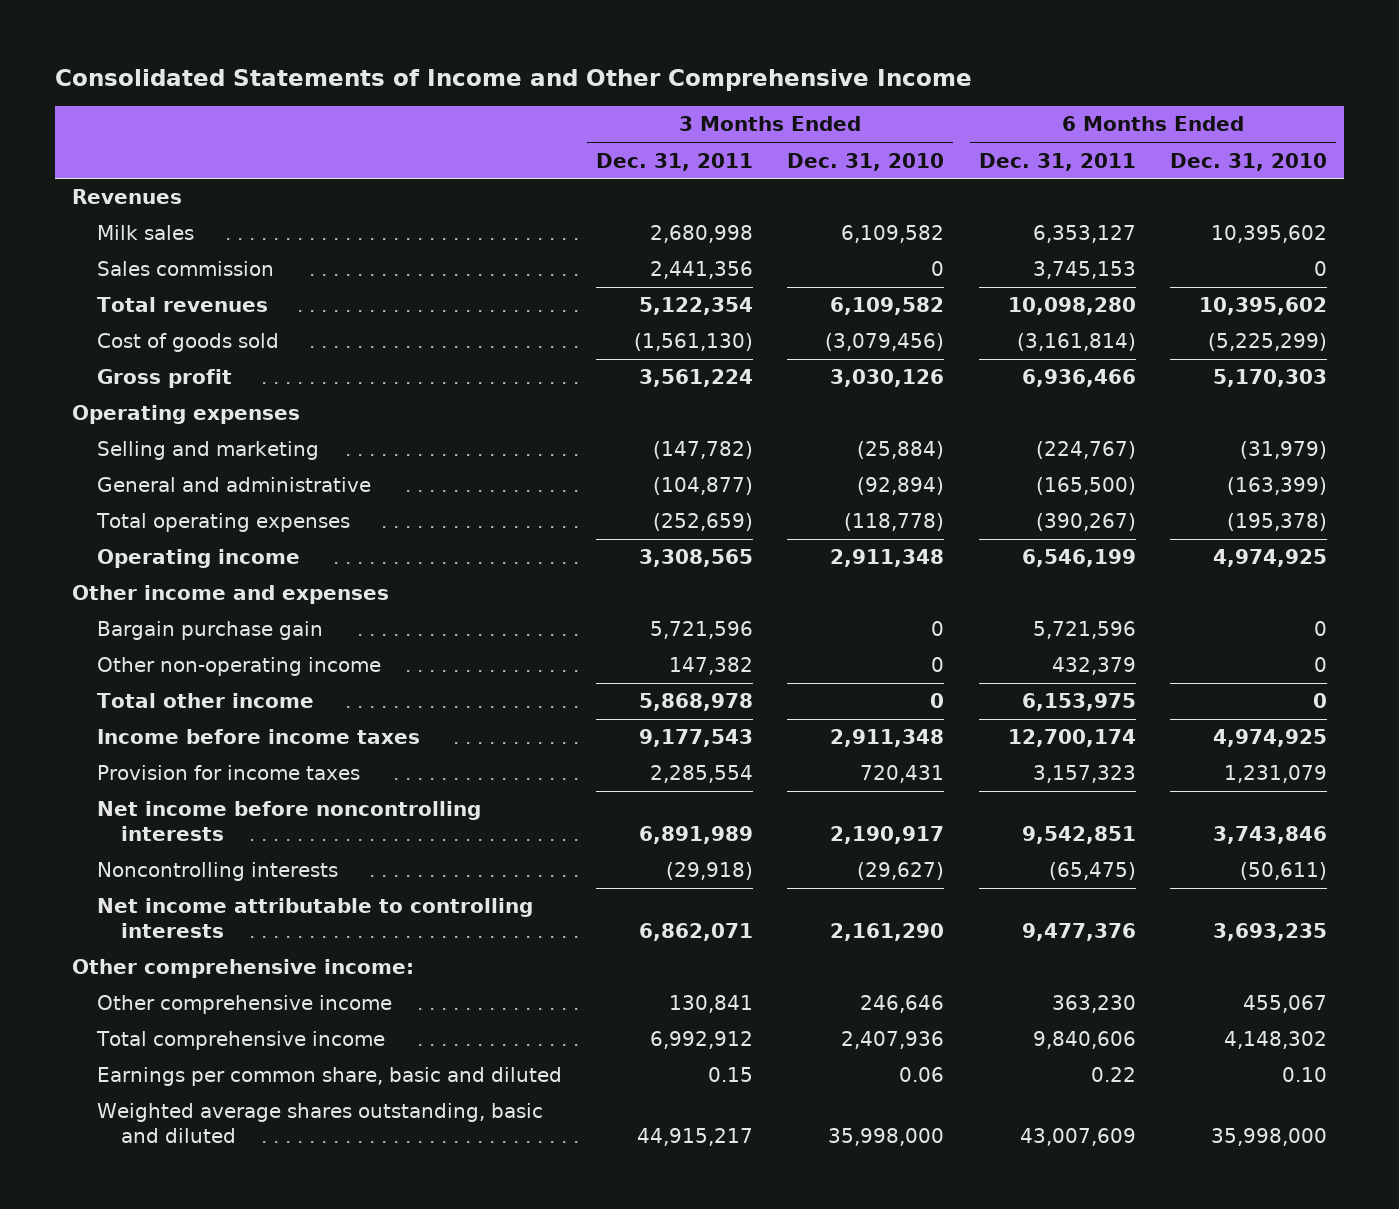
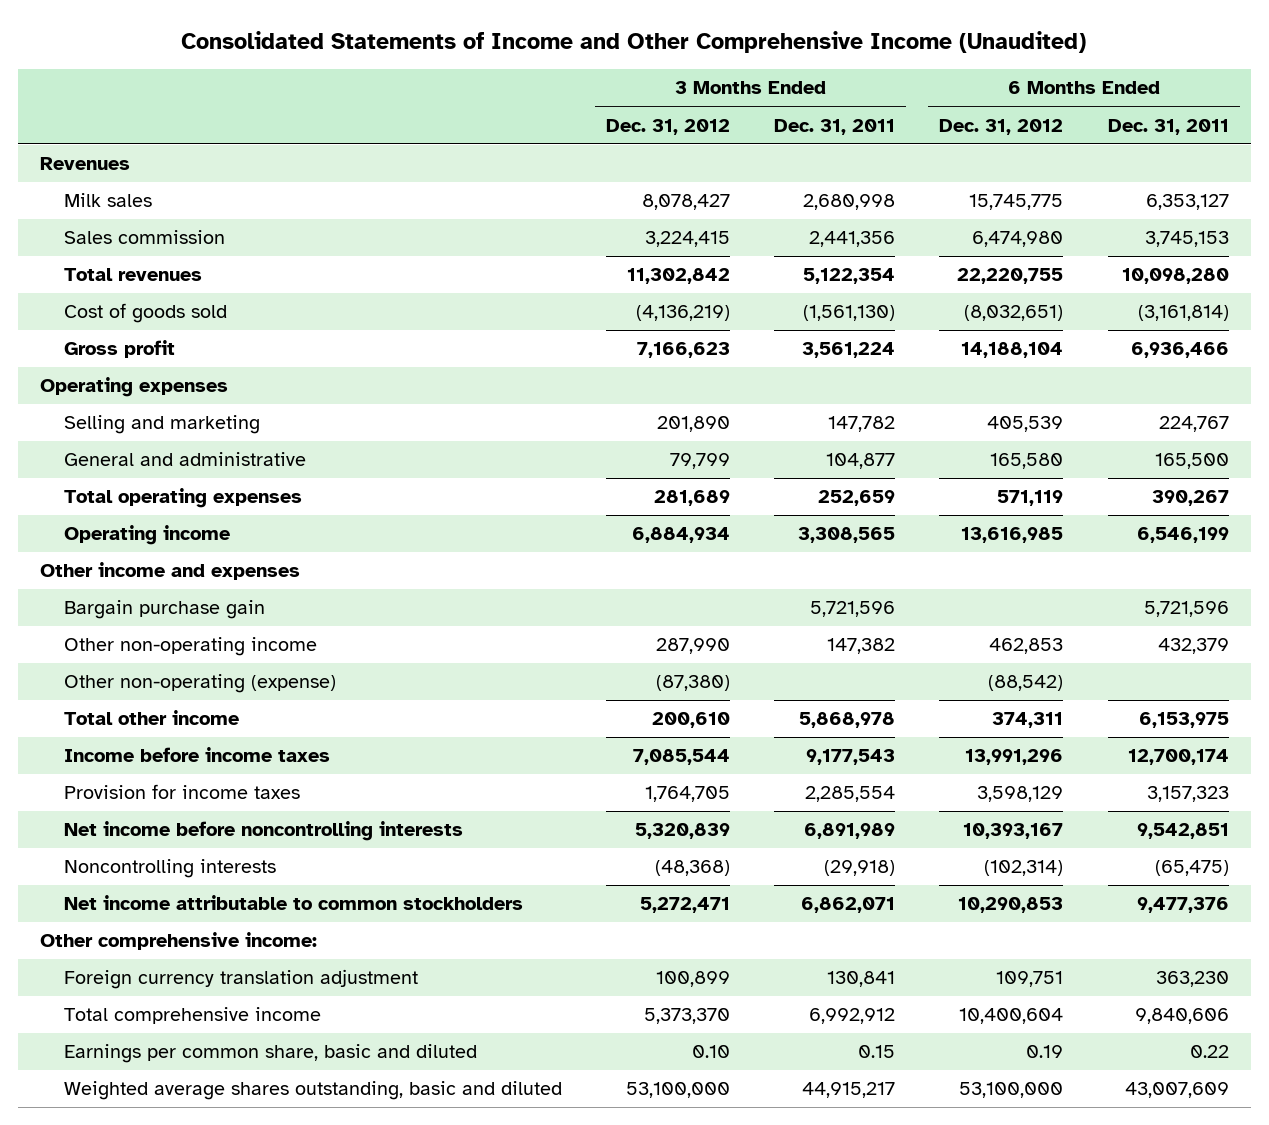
- Consolidated Statements of Income and Other Comprehensive Income
+ Consolidated Statements of Income and Other Comprehensive Income (Unaudited)
- | 3 Months Ended Dec. 31, 2011 | 3 Months Ended Dec. 31, 2010 | 6 Months Ended Dec. 31, 2011 | 6 Months Ended Dec. 31, 2010
+ | 3 Months Ended Dec. 31, 2012 | 3 Months Ended Dec. 31, 2011 | 6 Months Ended Dec. 31, 2012 | 6 Months Ended Dec. 31, 2011
- Selling and marketing | (147,782) | (25,884) | (224,767) | (31,979)
- General and administrative | (104,877) | (92,894) | (165,500) | (163,399)
- Total operating expenses | (252,659) | (118,778) | (390,267) | (195,378)
+ Selling and marketing | 201,890 | 147,782 | 405,539 | 224,767
+ General and administrative | 79,799 | 104,877 | 165,580 | 165,500
+ Total operating expenses | 281,689 | 252,659 | 571,119 | 390,267
+ Other non-operating (expense) | (87,380) | | (88,542) |
- Net income attributable to controlling interests | 6,862,071 | 2,161,290 | 9,477,376 | 3,693,235
+ Net income attributable to common stockholders | 5,272,471 | 6,862,071 | 10,290,853 | 9,477,376
- Other comprehensive income | 130,841 | 246,646 | 363,230 | 455,067
+ Foreign currency translation adjustment | 100,899 | 130,841 | 109,751 | 363,230

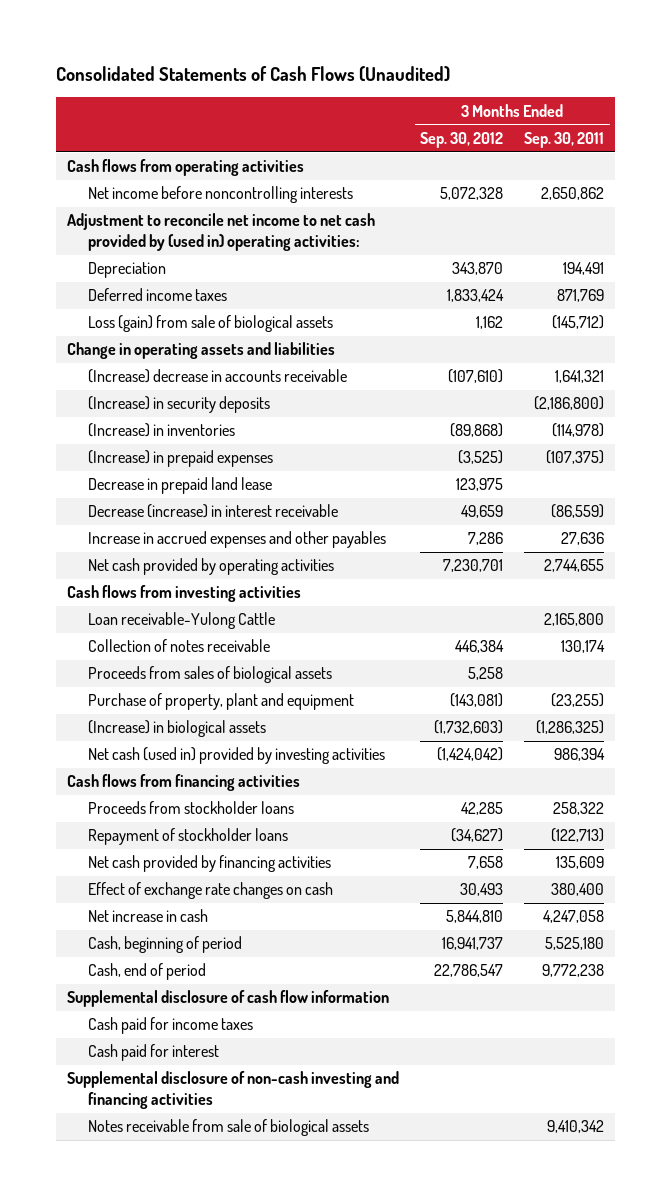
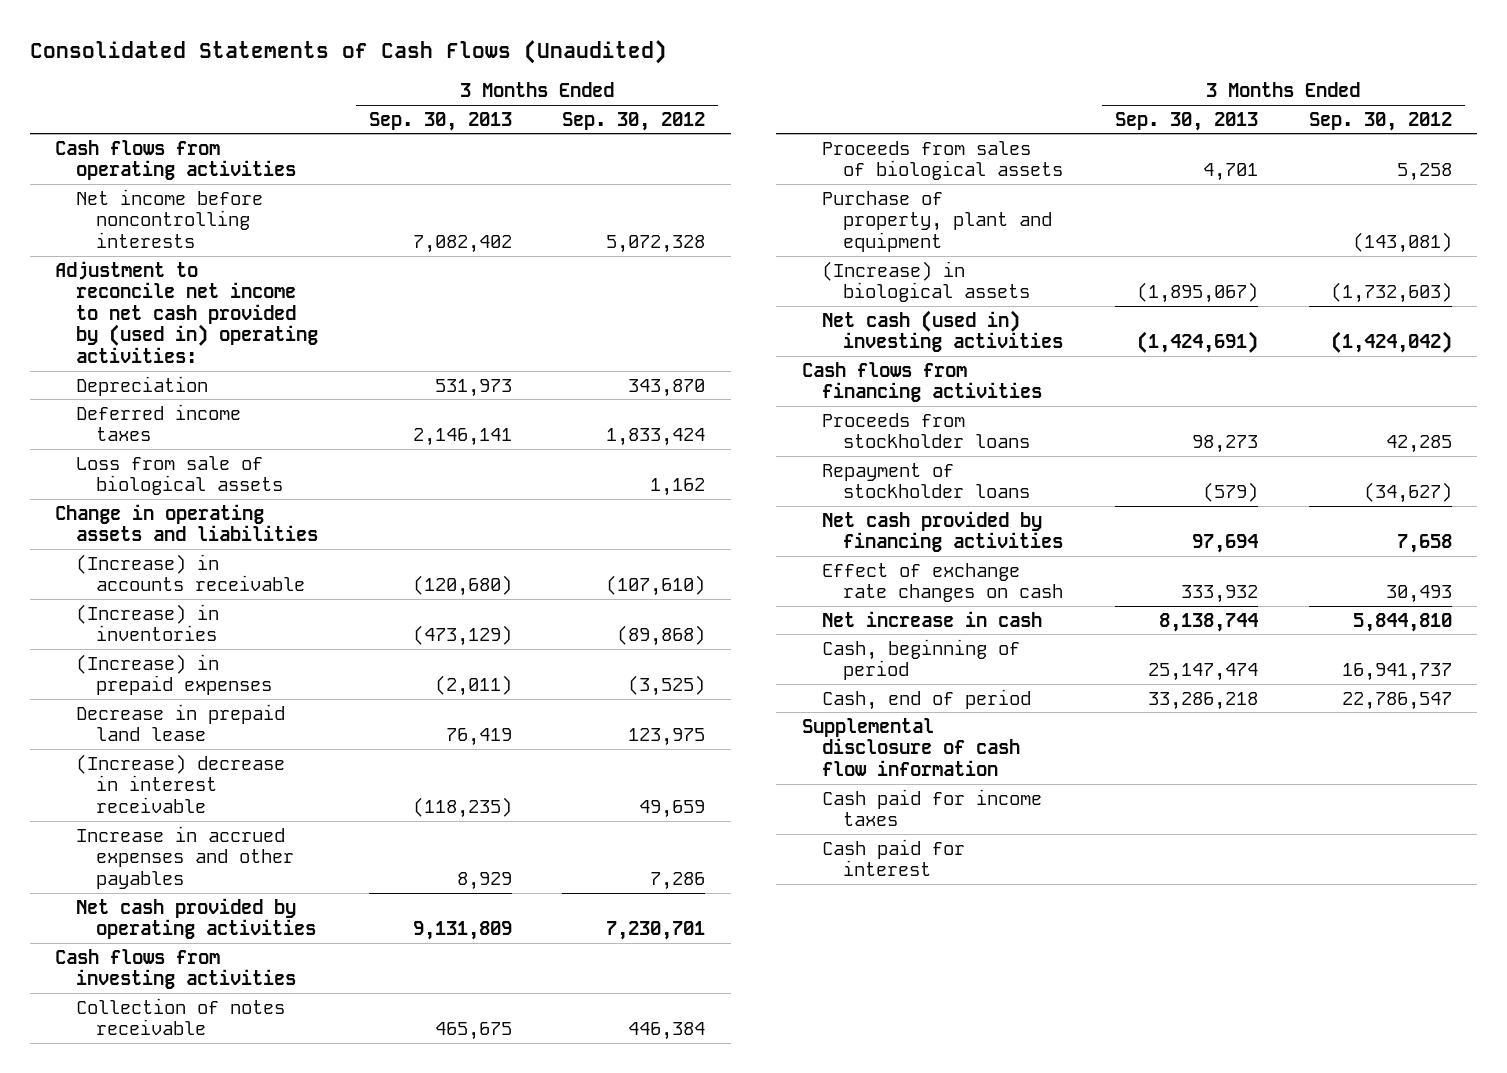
- | 3 Months Ended Sep. 30, 2012 | 3 Months Ended Sep. 30, 2011
+ | 3 Months Ended Sep. 30, 2013 | 3 Months Ended Sep. 30, 2012
- Loss (gain) from sale of biological assets | 1,162 | (145,712)
+ Loss from sale of biological assets | | 1,162
- (Increase) decrease in accounts receivable | (107,610) | 1,641,321
- (Increase) in security deposits | | (2,186,800)
+ (Increase) in accounts receivable | (120,680) | (107,610)
- Decrease (increase) in interest receivable | 49,659 | (86,559)
+ (Increase) decrease in interest receivable | (118,235) | 49,659
- Loan receivable-Yulong Cattle | | 2,165,800
- Net cash (used in) provided by investing activities | (1,424,042) | 986,394
+ Net cash (used in) investing activities | (1,424,691) | (1,424,042)
- Supplemental disclosure of non-cash investing and financing activities
- Notes receivable from sale of biological assets | | 9,410,342

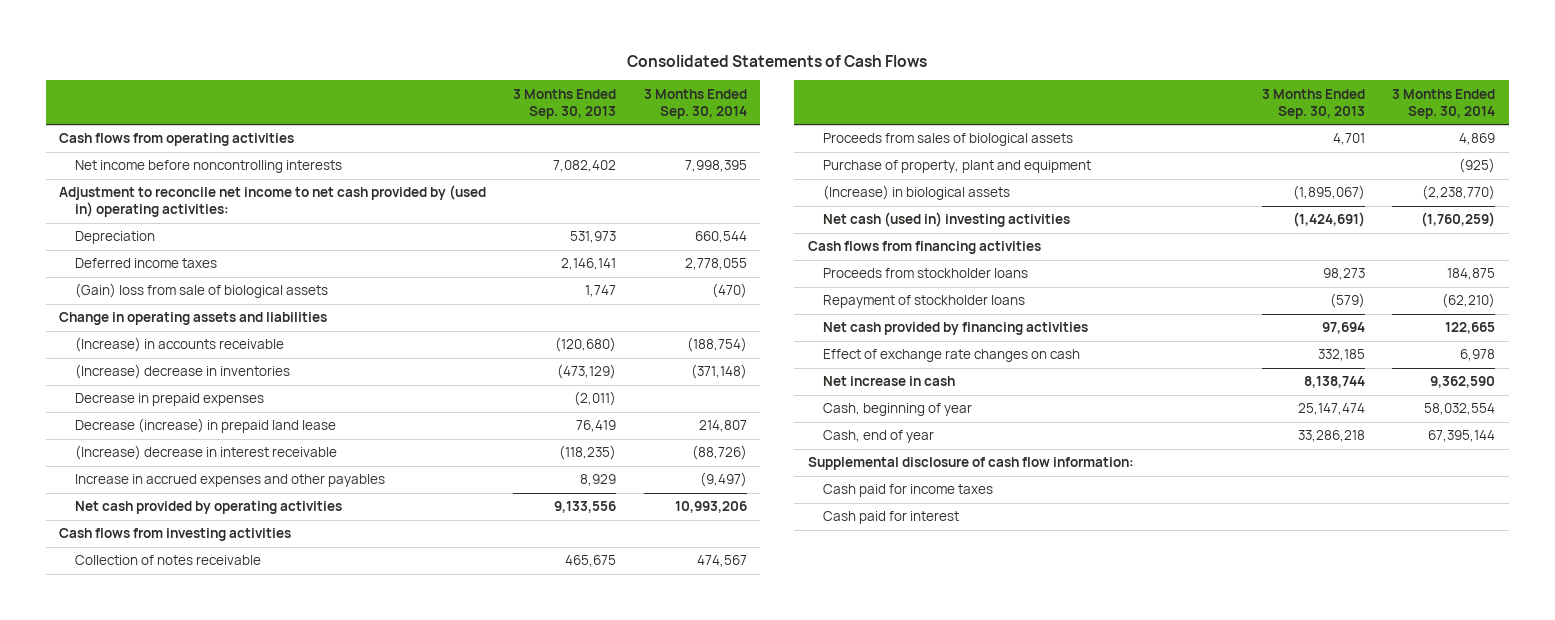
- Consolidated Statements of Cash Flows (Unaudited)
+ Consolidated Statements of Cash Flows
- | 3 Months Ended Sep. 30, 2013 | 3 Months Ended Sep. 30, 2012
+ | 3 Months Ended Sep. 30, 2013 | 3 Months Ended Sep. 30, 2014
- Loss from sale of biological assets | | 1,162
+ (Gain) loss from sale of biological assets | 1,747 | (470)
- (Increase) in inventories | (473,129) | (89,868)
- (Increase) in prepaid expenses | (2,011) | (3,525)
- Decrease in prepaid land lease | 76,419 | 123,975
+ (Increase) decrease in inventories | (473,129) | (371,148)
+ Decrease in prepaid expenses | (2,011) |
+ Decrease (increase) in prepaid land lease | 76,419 | 214,807
- Net cash provided by operating activities | 9,131,809 | 7,230,701
+ Net cash provided by operating activities | 9,133,556 | 10,993,206
- Effect of exchange rate changes on cash | 333,932 | 30,493
+ Effect of exchange rate changes on cash | 332,185 | 6,978
- Cash, beginning of period | 25,147,474 | 16,941,737
- Cash, end of period | 33,286,218 | 22,786,547
- Supplemental disclosure of cash flow information
+ Cash, beginning of year | 25,147,474 | 58,032,554
+ Cash, end of year | 33,286,218 | 67,395,144
+ Supplemental disclosure of cash flow information:

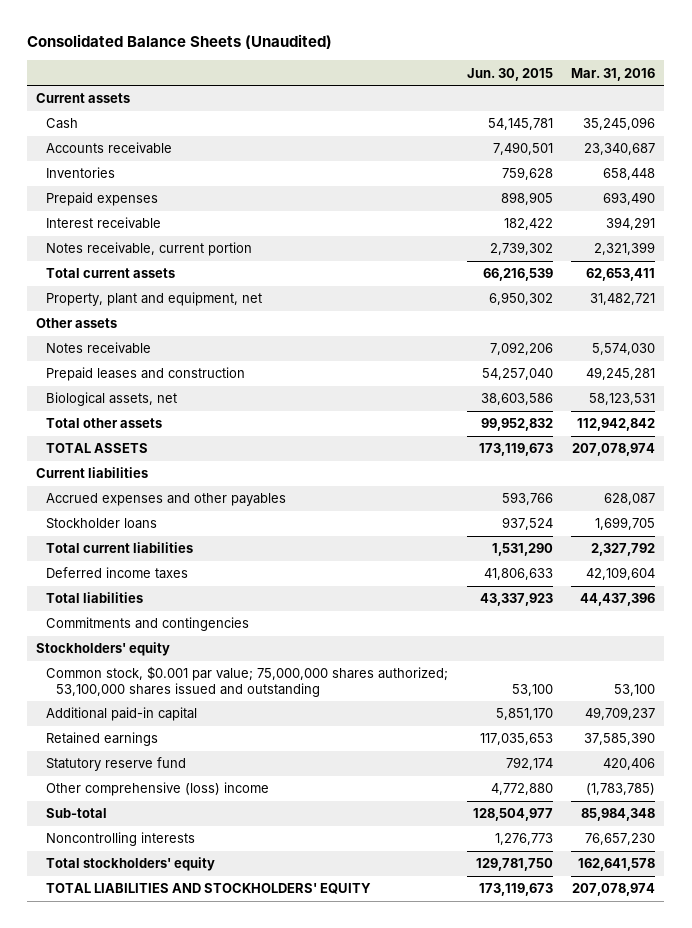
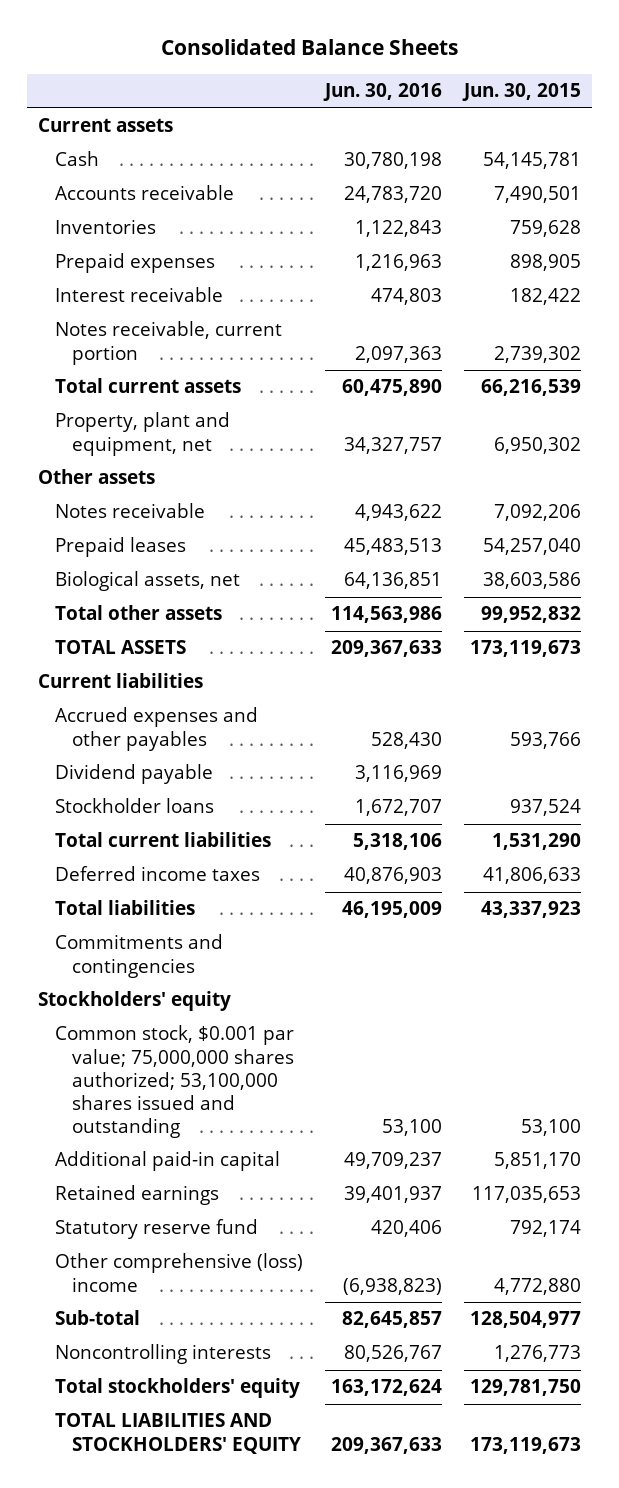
- Consolidated Balance Sheets (Unaudited)
+ Consolidated Balance Sheets
- | Jun. 30, 2015 | Mar. 31, 2016
+ | Jun. 30, 2016 | Jun. 30, 2015
- Prepaid leases and construction | 54,257,040 | 49,245,281
+ Prepaid leases | 45,483,513 | 54,257,040
+ Dividend payable | 3,116,969 |

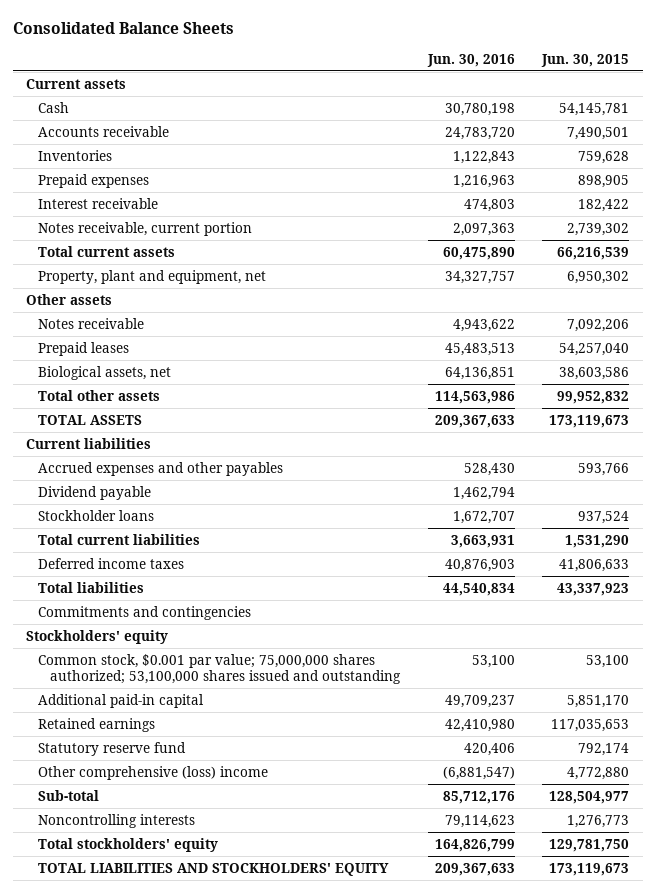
- Dividend payable | 3,116,969 |
+ Dividend payable | 1,462,794 |
- Total current liabilities | 5,318,106 | 1,531,290
+ Total current liabilities | 3,663,931 | 1,531,290
- Total liabilities | 46,195,009 | 43,337,923
+ Total liabilities | 44,540,834 | 43,337,923
- Retained earnings | 39,401,937 | 117,035,653
+ Retained earnings | 42,410,980 | 117,035,653
- Other comprehensive (loss) income | (6,938,823) | 4,772,880
- Sub-total | 82,645,857 | 128,504,977
- Noncontrolling interests | 80,526,767 | 1,276,773
- Total stockholders' equity | 163,172,624 | 129,781,750
+ Other comprehensive (loss) income | (6,881,547) | 4,772,880
+ Sub-total | 85,712,176 | 128,504,977
+ Noncontrolling interests | 79,114,623 | 1,276,773
+ Total stockholders' equity | 164,826,799 | 129,781,750

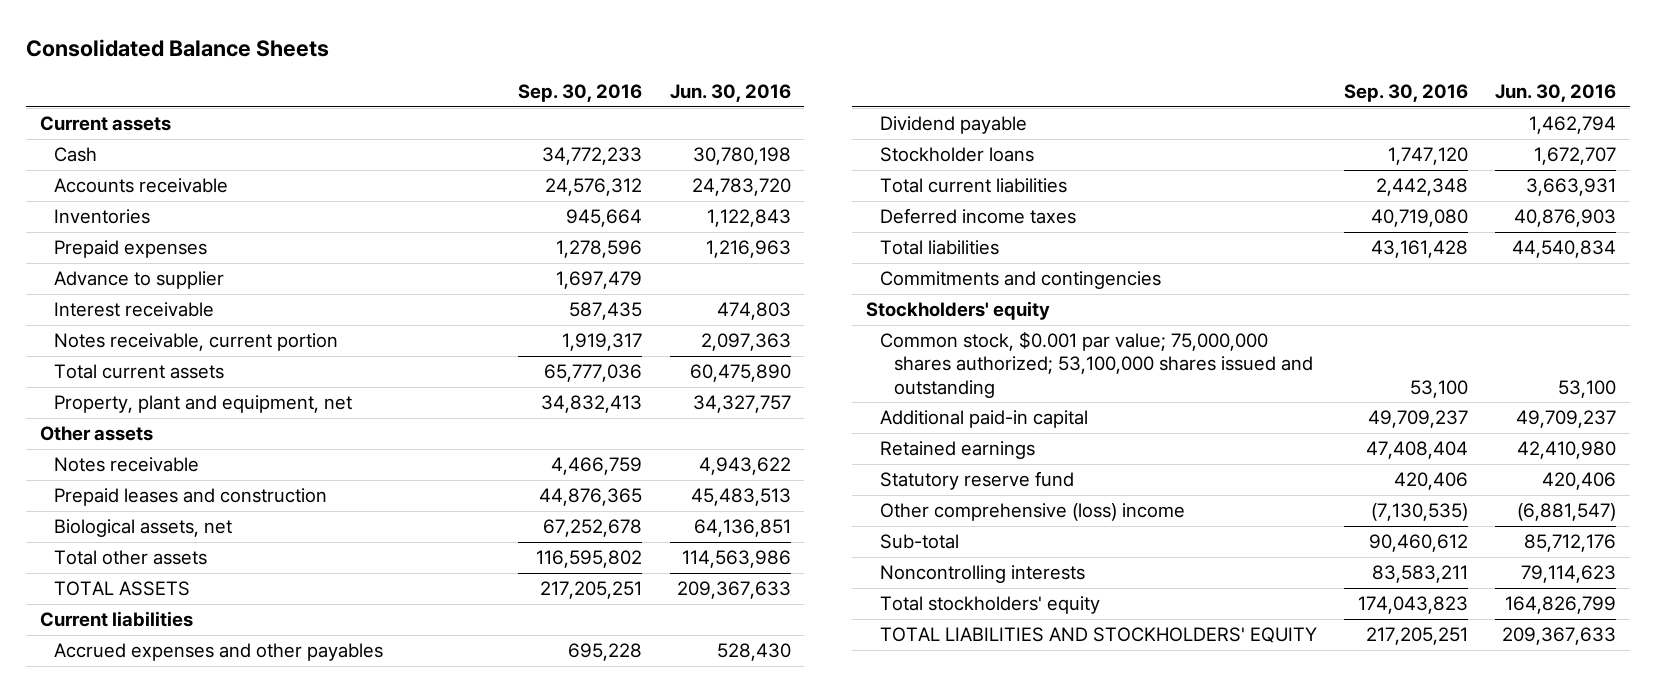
- | Jun. 30, 2016 | Jun. 30, 2015
+ | Sep. 30, 2016 | Jun. 30, 2016
+ Advance to supplier | 1,697,479 |
- Prepaid leases | 45,483,513 | 54,257,040
+ Prepaid leases and construction | 44,876,365 | 45,483,513

